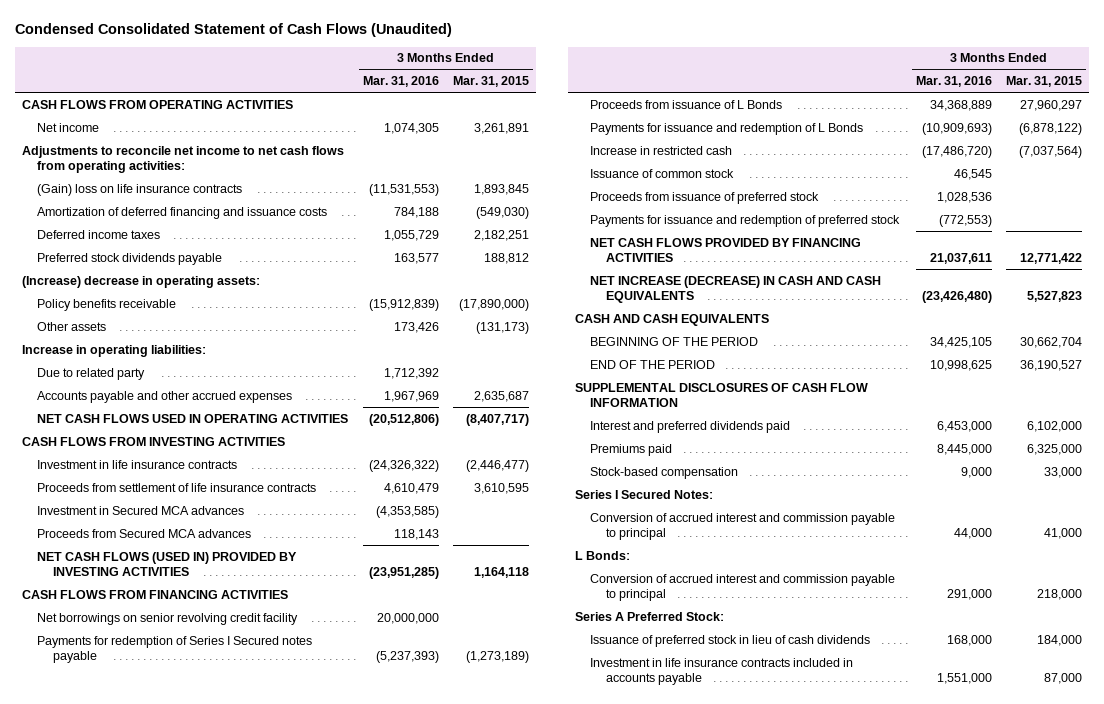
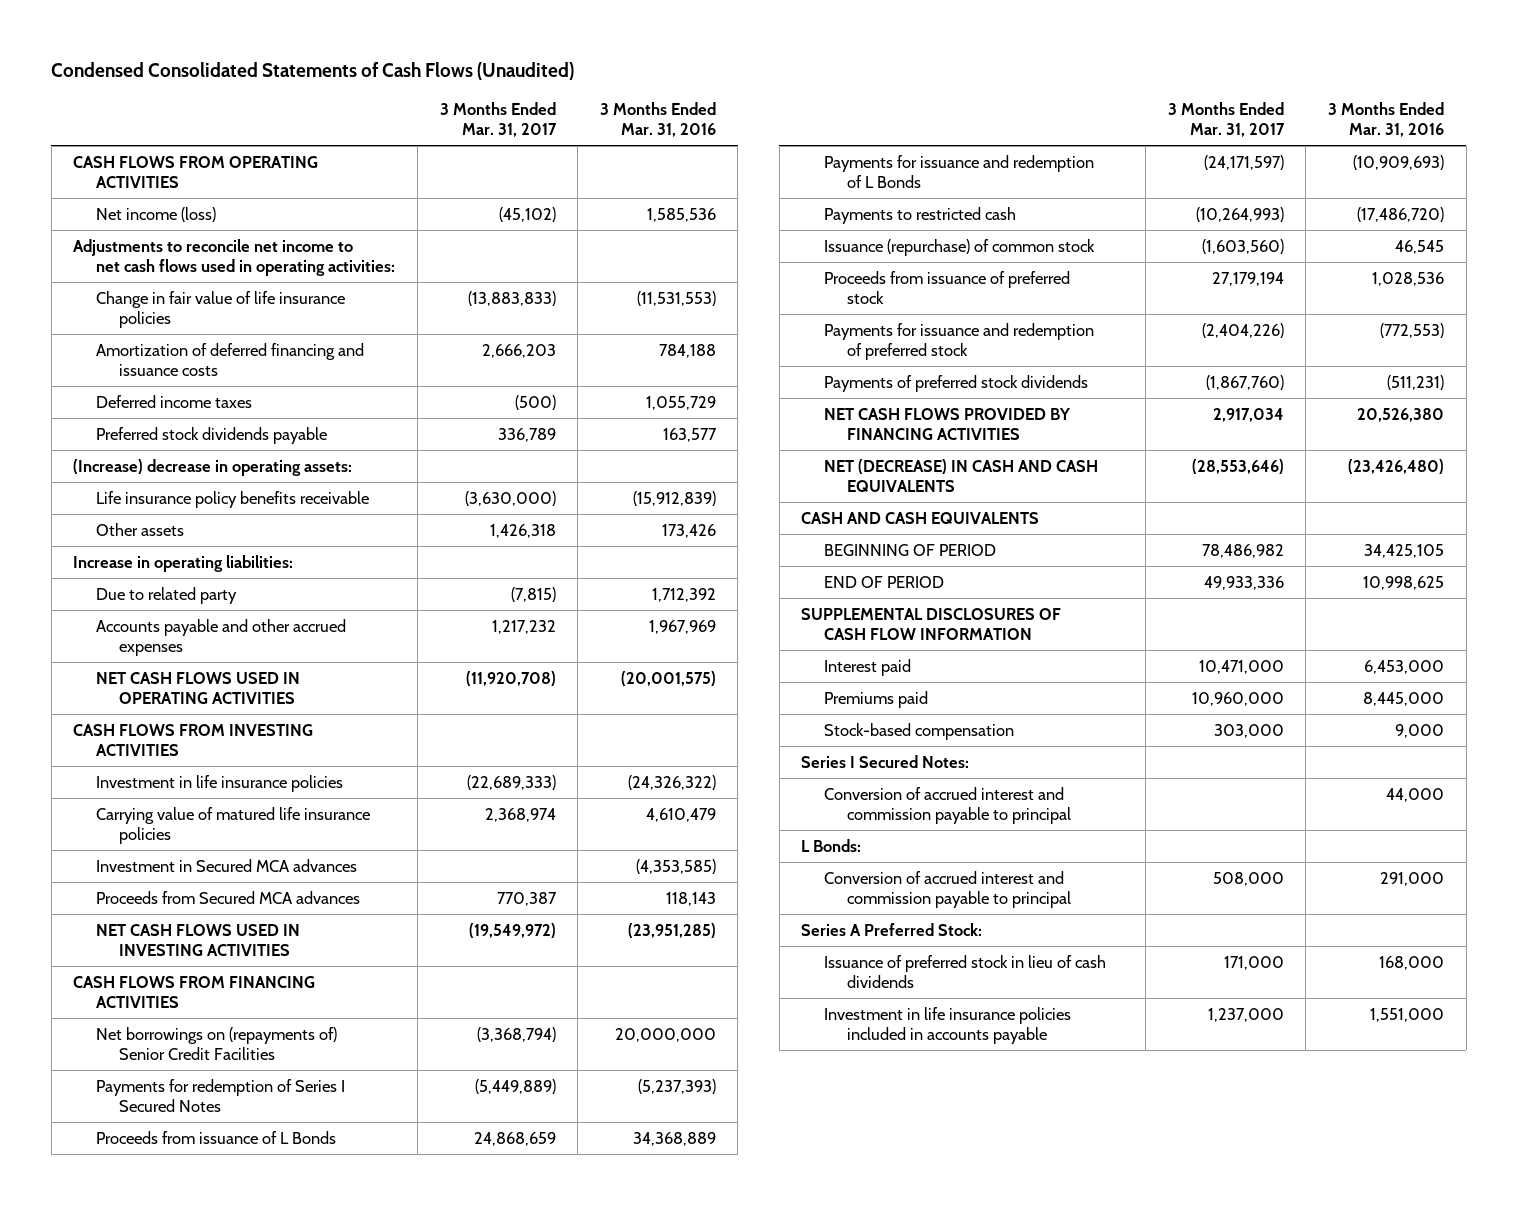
- Condensed Consolidated Statement of Cash Flows (Unaudited)
+ Condensed Consolidated Statements of Cash Flows (Unaudited)
- | 3 Months Ended Mar. 31, 2016 | 3 Months Ended Mar. 31, 2015
+ | 3 Months Ended Mar. 31, 2017 | 3 Months Ended Mar. 31, 2016
- Net income | 1,074,305 | 3,261,891
- Adjustments to reconcile net income to net cash flows from operating activities:
- (Gain) loss on life insurance contracts | (11,531,553) | 1,893,845
+ Net income (loss) | (45,102) | 1,585,536
+ Adjustments to reconcile net income to net cash flows used in operating activities:
+ Change in fair value of life insurance policies | (13,883,833) | (11,531,553)
- Policy benefits receivable | (15,912,839) | (17,890,000)
+ Life insurance policy benefits receivable | (3,630,000) | (15,912,839)
- NET CASH FLOWS USED IN OPERATING ACTIVITIES | (20,512,806) | (8,407,717)
+ NET CASH FLOWS USED IN OPERATING ACTIVITIES | (11,920,708) | (20,001,575)
- Investment in life insurance contracts | (24,326,322) | (2,446,477)
- Proceeds from settlement of life insurance contracts | 4,610,479 | 3,610,595
+ Investment in life insurance policies | (22,689,333) | (24,326,322)
+ Carrying value of matured life insurance policies | 2,368,974 | 4,610,479
- NET CASH FLOWS (USED IN) PROVIDED BY INVESTING ACTIVITIES | (23,951,285) | 1,164,118
+ NET CASH FLOWS USED IN INVESTING ACTIVITIES | (19,549,972) | (23,951,285)
- Net borrowings on senior revolving credit facility | 20,000,000 |
- Payments for redemption of Series I Secured notes payable | (5,237,393) | (1,273,189)
+ Net borrowings on (repayments of) Senior Credit Facilities | (3,368,794) | 20,000,000
+ Payments for redemption of Series I Secured Notes | (5,449,889) | (5,237,393)
- Increase in restricted cash | (17,486,720) | (7,037,564)
- Issuance of common stock | 46,545 |
+ Payments to restricted cash | (10,264,993) | (17,486,720)
+ Issuance (repurchase) of common stock | (1,603,560) | 46,545
- NET CASH FLOWS PROVIDED BY FINANCING ACTIVITIES | 21,037,611 | 12,771,422
- NET INCREASE (DECREASE) IN CASH AND CASH EQUIVALENTS | (23,426,480) | 5,527,823
+ Payments of preferred stock dividends | (1,867,760) | (511,231)
+ NET CASH FLOWS PROVIDED BY FINANCING ACTIVITIES | 2,917,034 | 20,526,380
+ NET (DECREASE) IN CASH AND CASH EQUIVALENTS | (28,553,646) | (23,426,480)
- BEGINNING OF THE PERIOD | 34,425,105 | 30,662,704
- END OF THE PERIOD | 10,998,625 | 36,190,527
+ BEGINNING OF PERIOD | 78,486,982 | 34,425,105
+ END OF PERIOD | 49,933,336 | 10,998,625
- Interest and preferred dividends paid | 6,453,000 | 6,102,000
+ Interest paid | 10,471,000 | 6,453,000
- Investment in life insurance contracts included in accounts payable | 1,551,000 | 87,000
+ Investment in life insurance policies included in accounts payable | 1,237,000 | 1,551,000

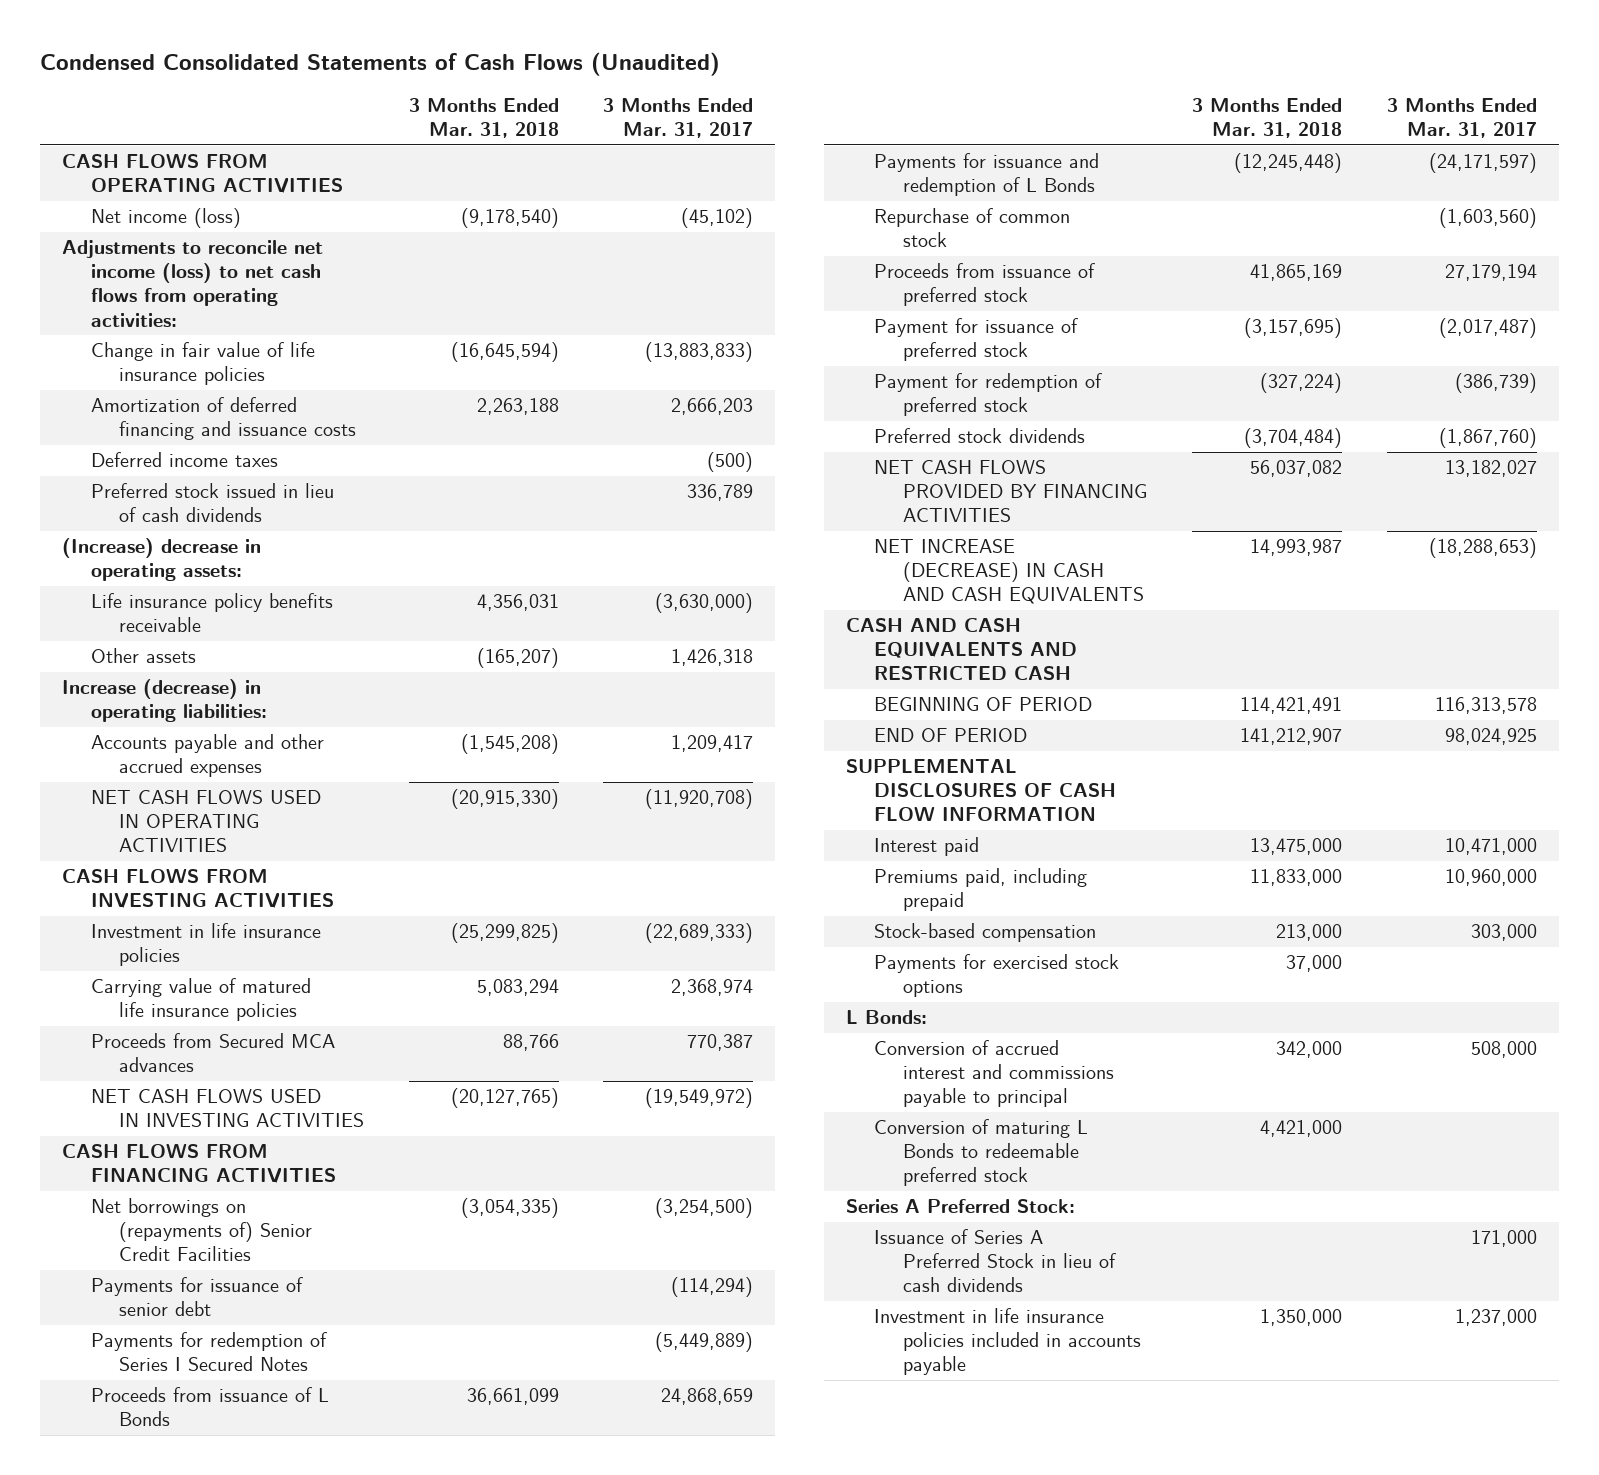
- | 3 Months Ended Mar. 31, 2017 | 3 Months Ended Mar. 31, 2016
+ | 3 Months Ended Mar. 31, 2018 | 3 Months Ended Mar. 31, 2017
- Adjustments to reconcile net income to net cash flows used in operating activities:
+ Adjustments to reconcile net income (loss) to net cash flows from operating activities:
- Preferred stock dividends payable | 336,789 | 163,577
+ Preferred stock issued in lieu of cash dividends | | 336,789
- Increase in operating liabilities:
- Due to related party | (7,815) | 1,712,392
- Accounts payable and other accrued expenses | 1,217,232 | 1,967,969
+ Increase (decrease) in operating liabilities:
+ Accounts payable and other accrued expenses | (1,545,208) | 1,209,417
- Investment in Secured MCA advances | | (4,353,585)
- Net borrowings on (repayments of) Senior Credit Facilities | (3,368,794) | 20,000,000
+ Net borrowings on (repayments of) Senior Credit Facilities | (3,054,335) | (3,254,500)
+ Payments for issuance of senior debt | | (114,294)
- Payments to restricted cash | (10,264,993) | (17,486,720)
- Issuance (repurchase) of common stock | (1,603,560) | 46,545
+ Repurchase of common stock | | (1,603,560)
- Payments for issuance and redemption of preferred stock | (2,404,226) | (772,553)
- Payments of preferred stock dividends | (1,867,760) | (511,231)
- NET CASH FLOWS PROVIDED BY FINANCING ACTIVITIES | 2,917,034 | 20,526,380
- NET (DECREASE) IN CASH AND CASH EQUIVALENTS | (28,553,646) | (23,426,480)
- CASH AND CASH EQUIVALENTS
- BEGINNING OF PERIOD | 78,486,982 | 34,425,105
- END OF PERIOD | 49,933,336 | 10,998,625
+ Payment for issuance of preferred stock | (3,157,695) | (2,017,487)
+ Payment for redemption of preferred stock | (327,224) | (386,739)
+ Preferred stock dividends | (3,704,484) | (1,867,760)
+ NET CASH FLOWS PROVIDED BY FINANCING ACTIVITIES | 56,037,082 | 13,182,027
+ NET INCREASE (DECREASE) IN CASH AND CASH EQUIVALENTS | 14,993,987 | (18,288,653)
+ CASH AND CASH EQUIVALENTS AND RESTRICTED CASH
+ BEGINNING OF PERIOD | 114,421,491 | 116,313,578
+ END OF PERIOD | 141,212,907 | 98,024,925
- Premiums paid | 10,960,000 | 8,445,000
+ Premiums paid, including prepaid | 11,833,000 | 10,960,000
- Series I Secured Notes:
- Conversion of accrued interest and commission payable to principal | | 44,000
+ Payments for exercised stock options | 37,000 |
- Conversion of accrued interest and commission payable to principal | 508,000 | 291,000
+ Conversion of accrued interest and commissions payable to principal | 342,000 | 508,000
+ Conversion of maturing L Bonds to redeemable preferred stock | 4,421,000 |
- Issuance of preferred stock in lieu of cash dividends | 171,000 | 168,000
+ Issuance of Series A Preferred Stock in lieu of cash dividends | | 171,000

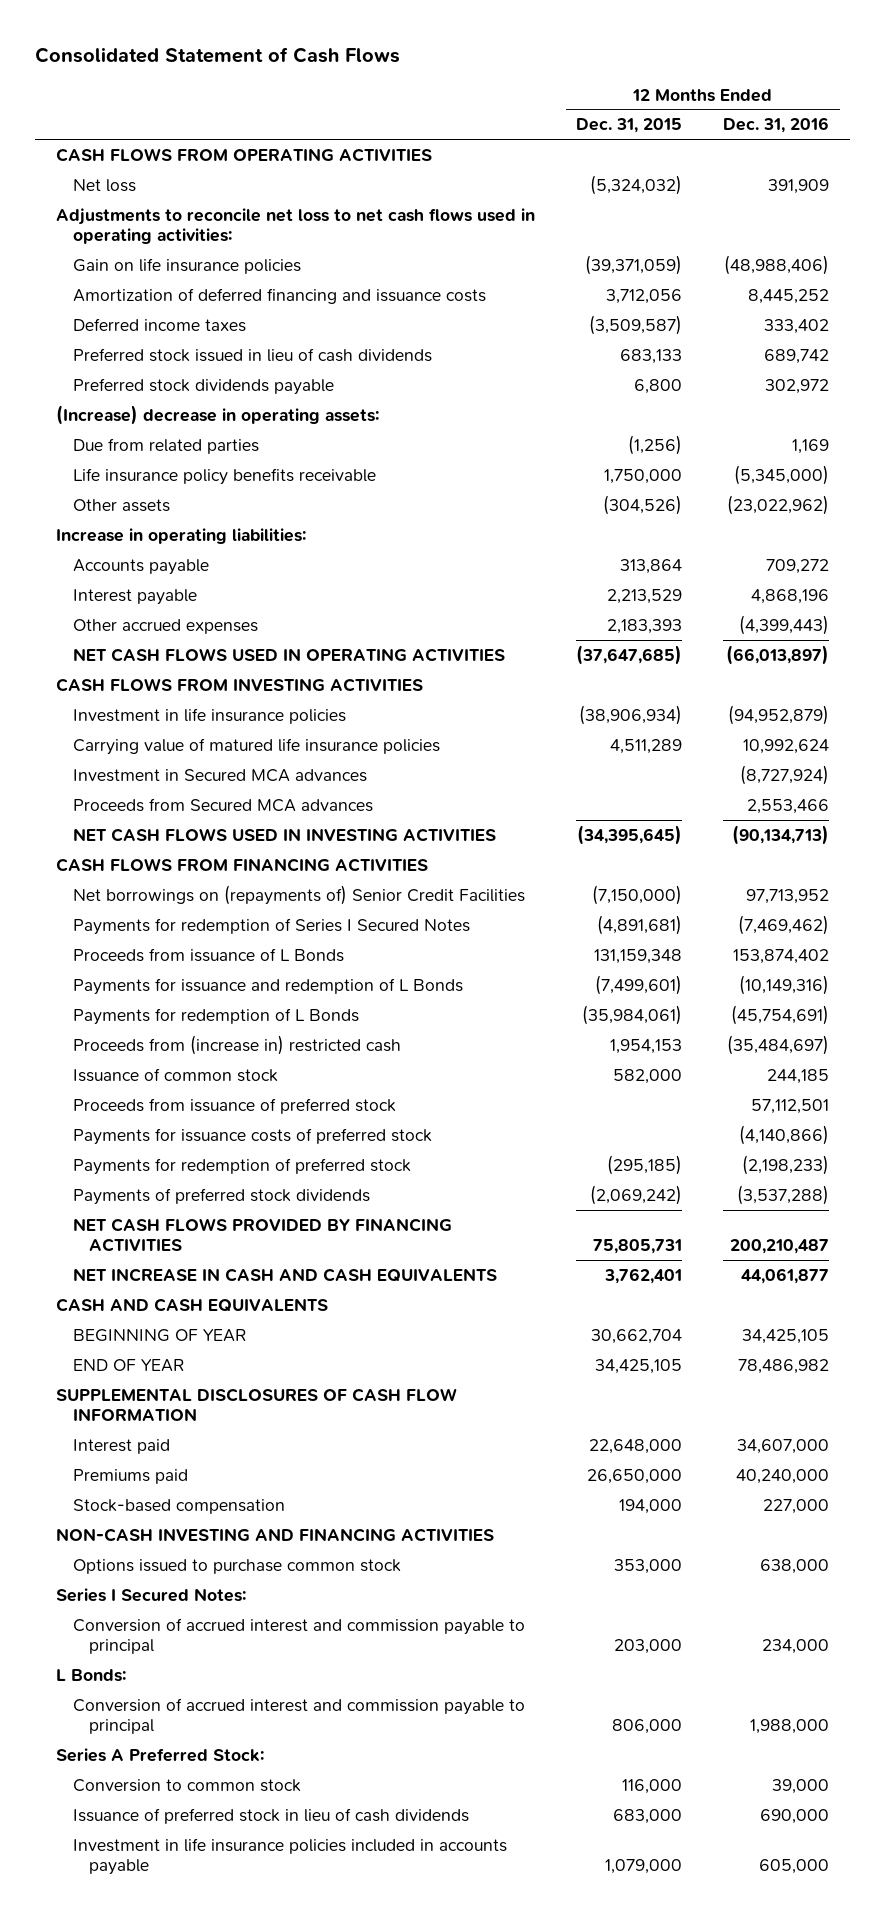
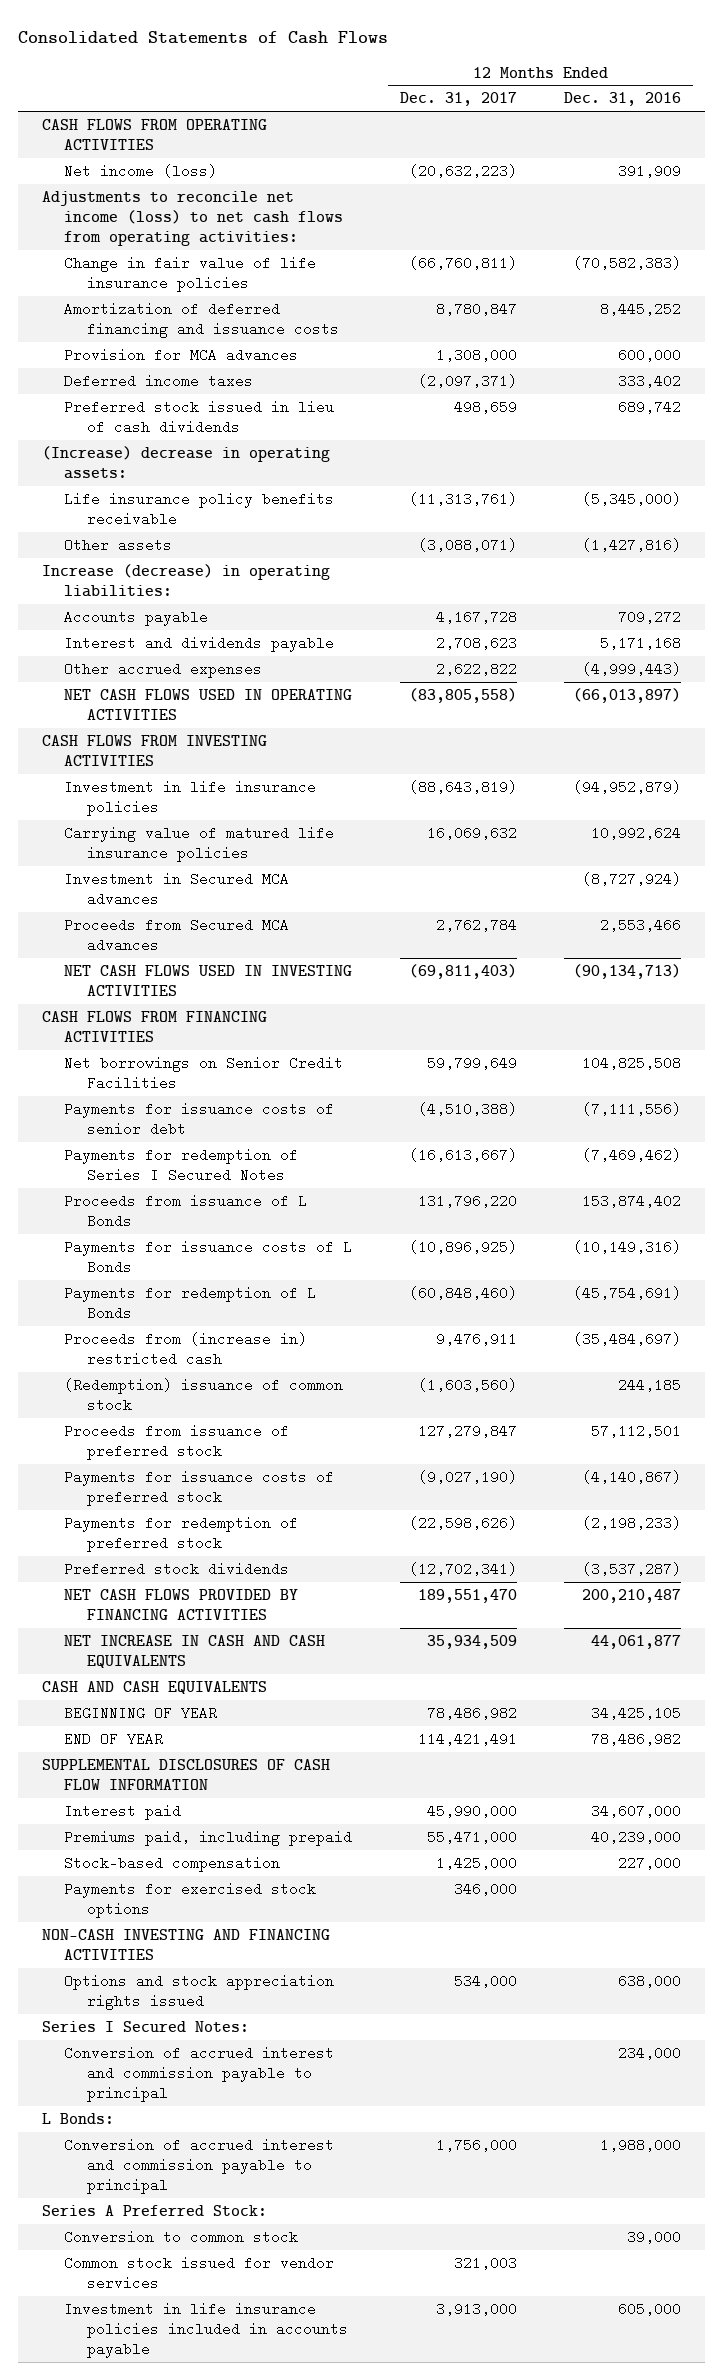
- Consolidated Statement of Cash Flows
+ Consolidated Statements of Cash Flows
- | 12 Months Ended Dec. 31, 2015 | 12 Months Ended Dec. 31, 2016
+ | 12 Months Ended Dec. 31, 2017 | 12 Months Ended Dec. 31, 2016
- Net loss | (5,324,032) | 391,909
- Adjustments to reconcile net loss to net cash flows used in operating activities:
- Gain on life insurance policies | (39,371,059) | (48,988,406)
+ Net income (loss) | (20,632,223) | 391,909
+ Adjustments to reconcile net income (loss) to net cash flows from operating activities:
+ Change in fair value of life insurance policies | (66,760,811) | (70,582,383)
+ Provision for MCA advances | 1,308,000 | 600,000
- Preferred stock dividends payable | 6,800 | 302,972
- Due from related parties | (1,256) | 1,169
- Other assets | (304,526) | (23,022,962)
- Increase in operating liabilities:
+ Other assets | (3,088,071) | (1,427,816)
+ Increase (decrease) in operating liabilities:
- Interest payable | 2,213,529 | 4,868,196
- Other accrued expenses | 2,183,393 | (4,399,443)
+ Interest and dividends payable | 2,708,623 | 5,171,168
+ Other accrued expenses | 2,622,822 | (4,999,443)
- Net borrowings on (repayments of) Senior Credit Facilities | (7,150,000) | 97,713,952
+ Net borrowings on Senior Credit Facilities | 59,799,649 | 104,825,508
+ Payments for issuance costs of senior debt | (4,510,388) | (7,111,556)
- Payments for issuance and redemption of L Bonds | (7,499,601) | (10,149,316)
+ Payments for issuance costs of L Bonds | (10,896,925) | (10,149,316)
- Issuance of common stock | 582,000 | 244,185
+ (Redemption) issuance of common stock | (1,603,560) | 244,185
- Payments for issuance costs of preferred stock | | (4,140,866)
+ Payments for issuance costs of preferred stock | (9,027,190) | (4,140,867)
- Payments of preferred stock dividends | (2,069,242) | (3,537,288)
+ Preferred stock dividends | (12,702,341) | (3,537,287)
- Premiums paid | 26,650,000 | 40,240,000
+ Premiums paid, including prepaid | 55,471,000 | 40,239,000
+ Payments for exercised stock options | 346,000 |
- Options issued to purchase common stock | 353,000 | 638,000
+ Options and stock appreciation rights issued | 534,000 | 638,000
- Issuance of preferred stock in lieu of cash dividends | 683,000 | 690,000
+ Common stock issued for vendor services | 321,003 |

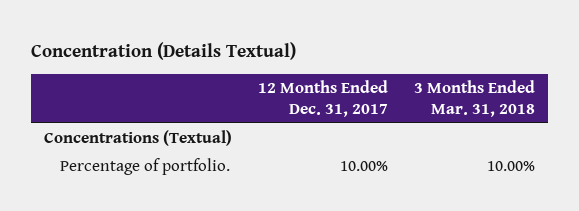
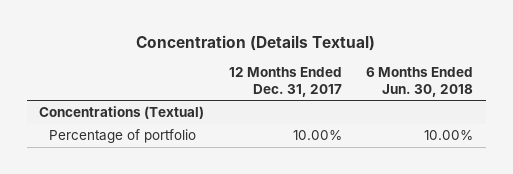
- | 12 Months Ended Dec. 31, 2017 | 3 Months Ended Mar. 31, 2018
+ | 12 Months Ended Dec. 31, 2017 | 6 Months Ended Jun. 30, 2018
- Percentage of portfolio. | 10.00% | 10.00%
+ Percentage of portfolio | 10.00% | 10.00%

